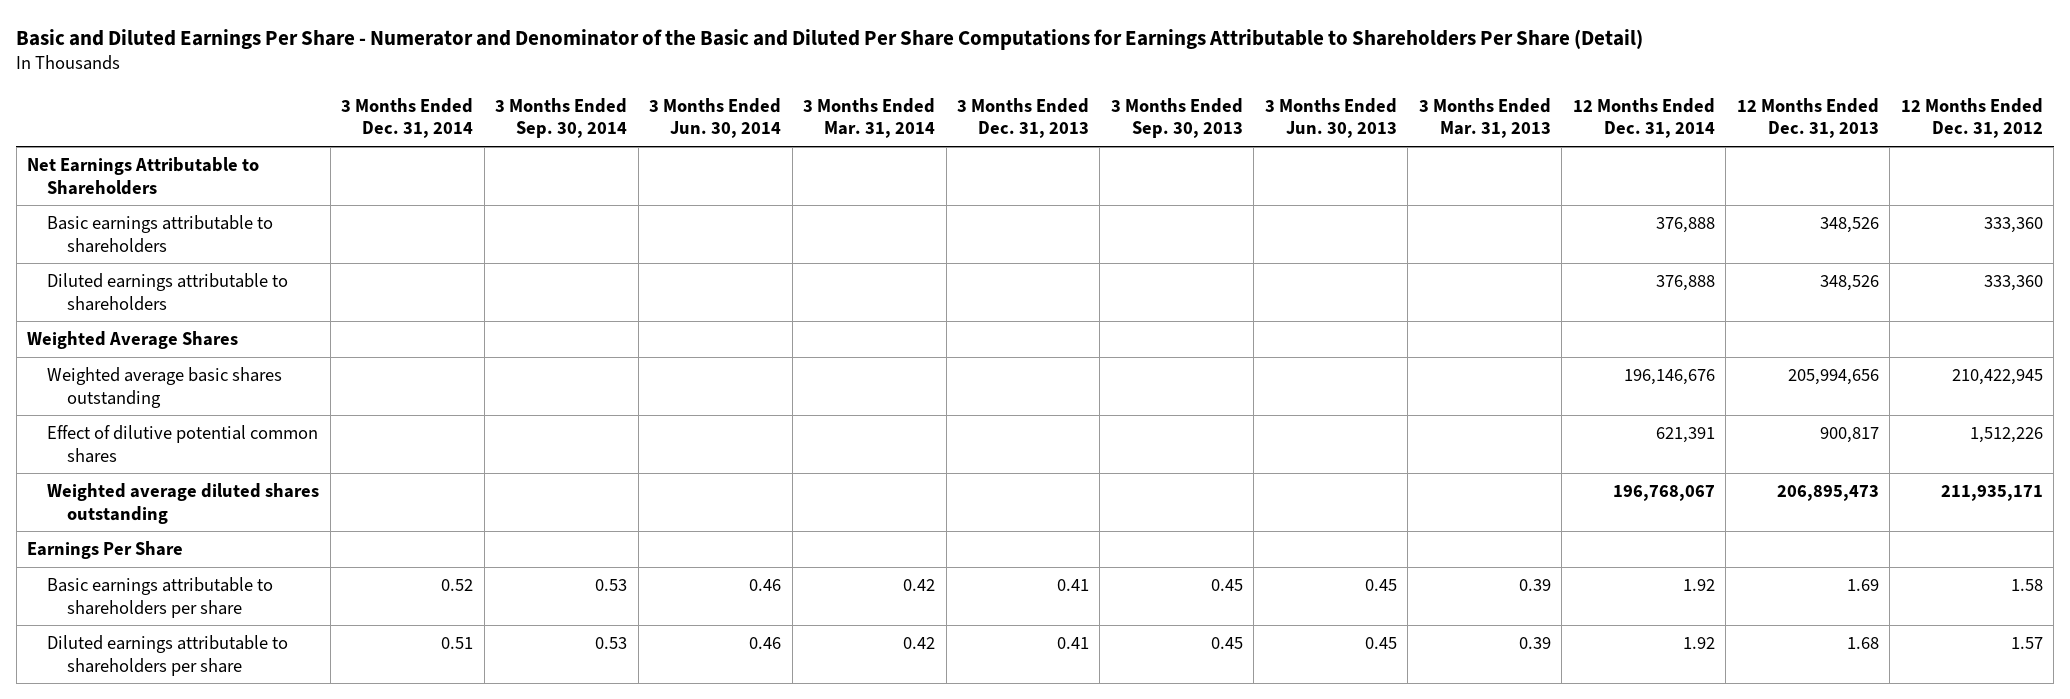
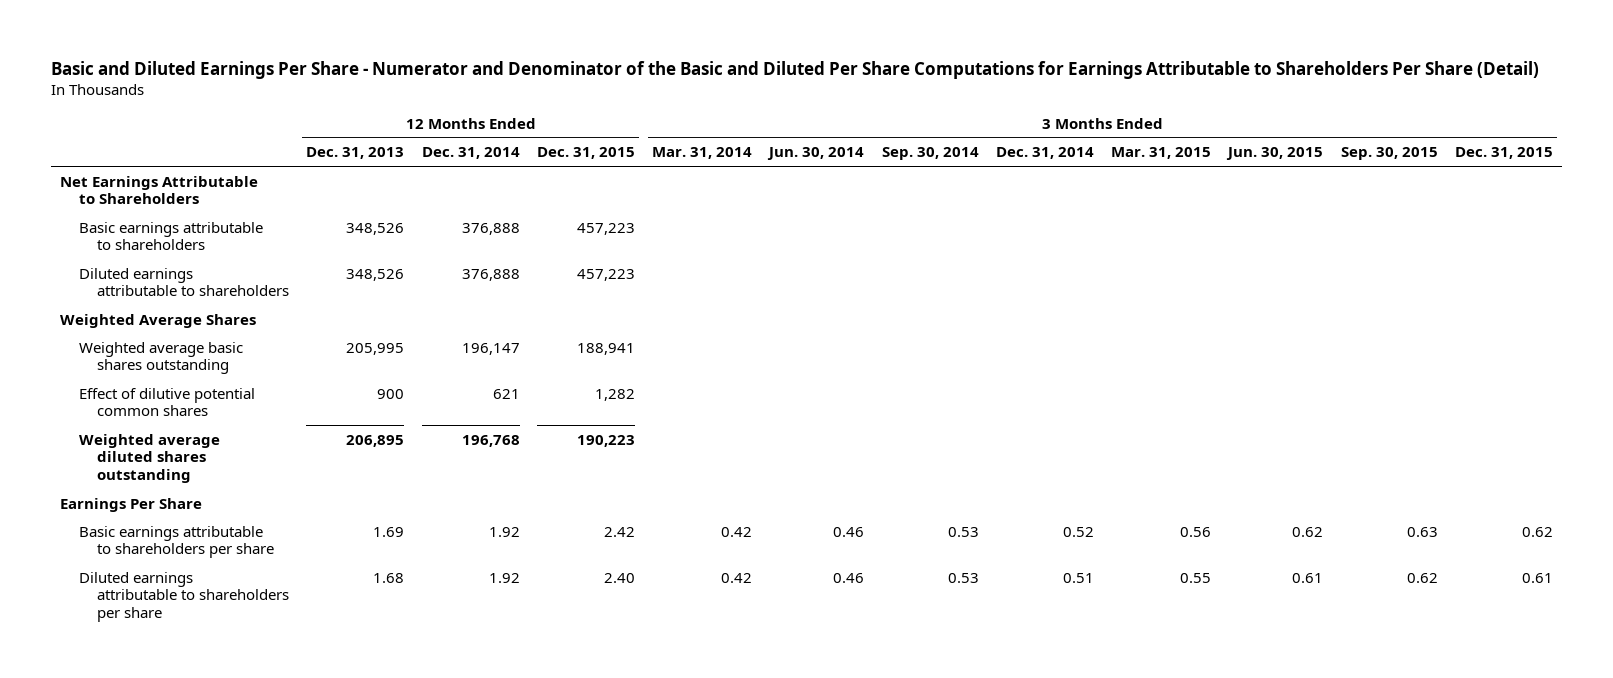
- | 3 Months Ended Dec. 31, 2014 | 3 Months Ended Sep. 30, 2014 | 3 Months Ended Jun. 30, 2014 | 3 Months Ended Mar. 31, 2014 | 3 Months Ended Dec. 31, 2013 | 3 Months Ended Sep. 30, 2013 | 3 Months Ended Jun. 30, 2013 | 3 Months Ended Mar. 31, 2013 | 12 Months Ended Dec. 31, 2014 | 12 Months Ended Dec. 31, 2013 | 12 Months Ended Dec. 31, 2012
+ | 12 Months Ended Dec. 31, 2013 | 12 Months Ended Dec. 31, 2014 | 12 Months Ended Dec. 31, 2015 | 3 Months Ended Mar. 31, 2014 | 3 Months Ended Jun. 30, 2014 | 3 Months Ended Sep. 30, 2014 | 3 Months Ended Dec. 31, 2014 | 3 Months Ended Mar. 31, 2015 | 3 Months Ended Jun. 30, 2015 | 3 Months Ended Sep. 30, 2015 | 3 Months Ended Dec. 31, 2015
- Weighted average basic shares outstanding | | | | | | | | | 196,146,676 | 205,994,656 | 210,422,945
- Effect of dilutive potential common shares | | | | | | | | | 621,391 | 900,817 | 1,512,226
- Weighted average diluted shares outstanding | | | | | | | | | 196,768,067 | 206,895,473 | 211,935,171
+ Weighted average basic shares outstanding | 205,995 | 196,147 | 188,941 | | | | | | | |
+ Effect of dilutive potential common shares | 900 | 621 | 1,282 | | | | | | | |
+ Weighted average diluted shares outstanding | 206,895 | 196,768 | 190,223 | | | | | | | |

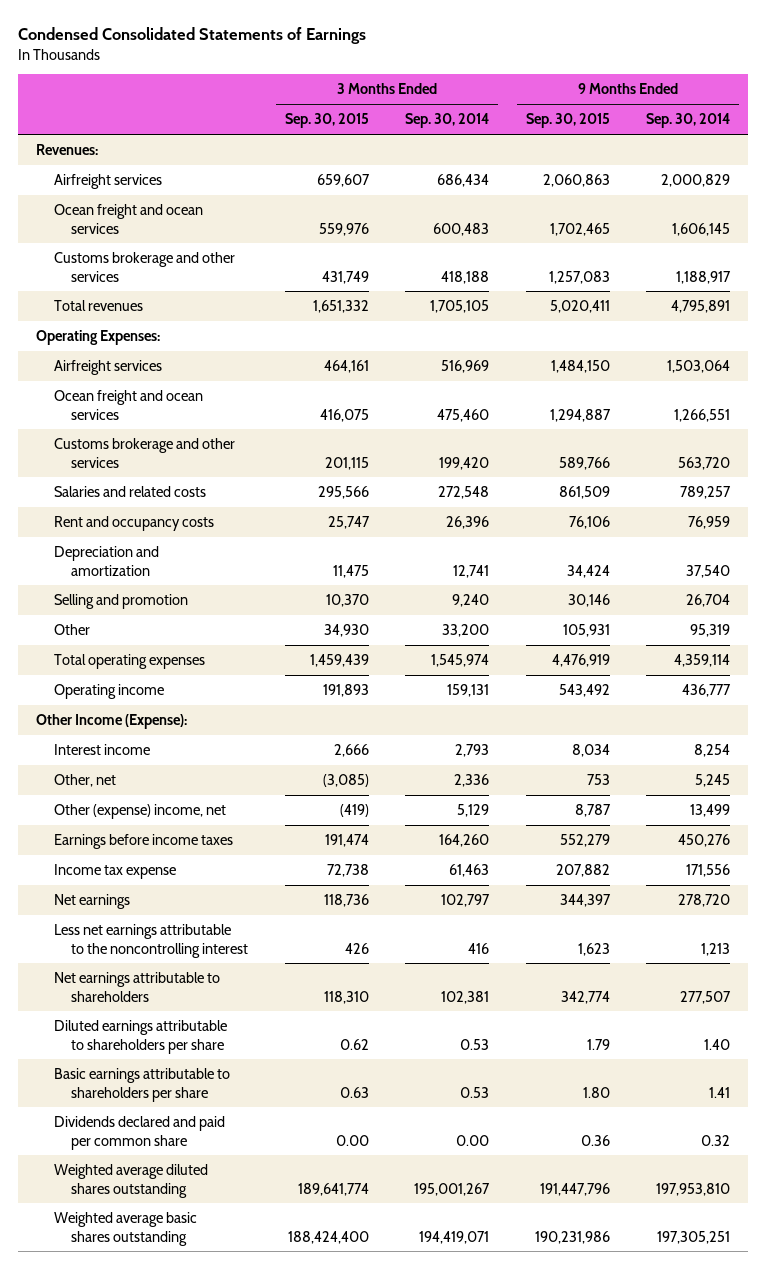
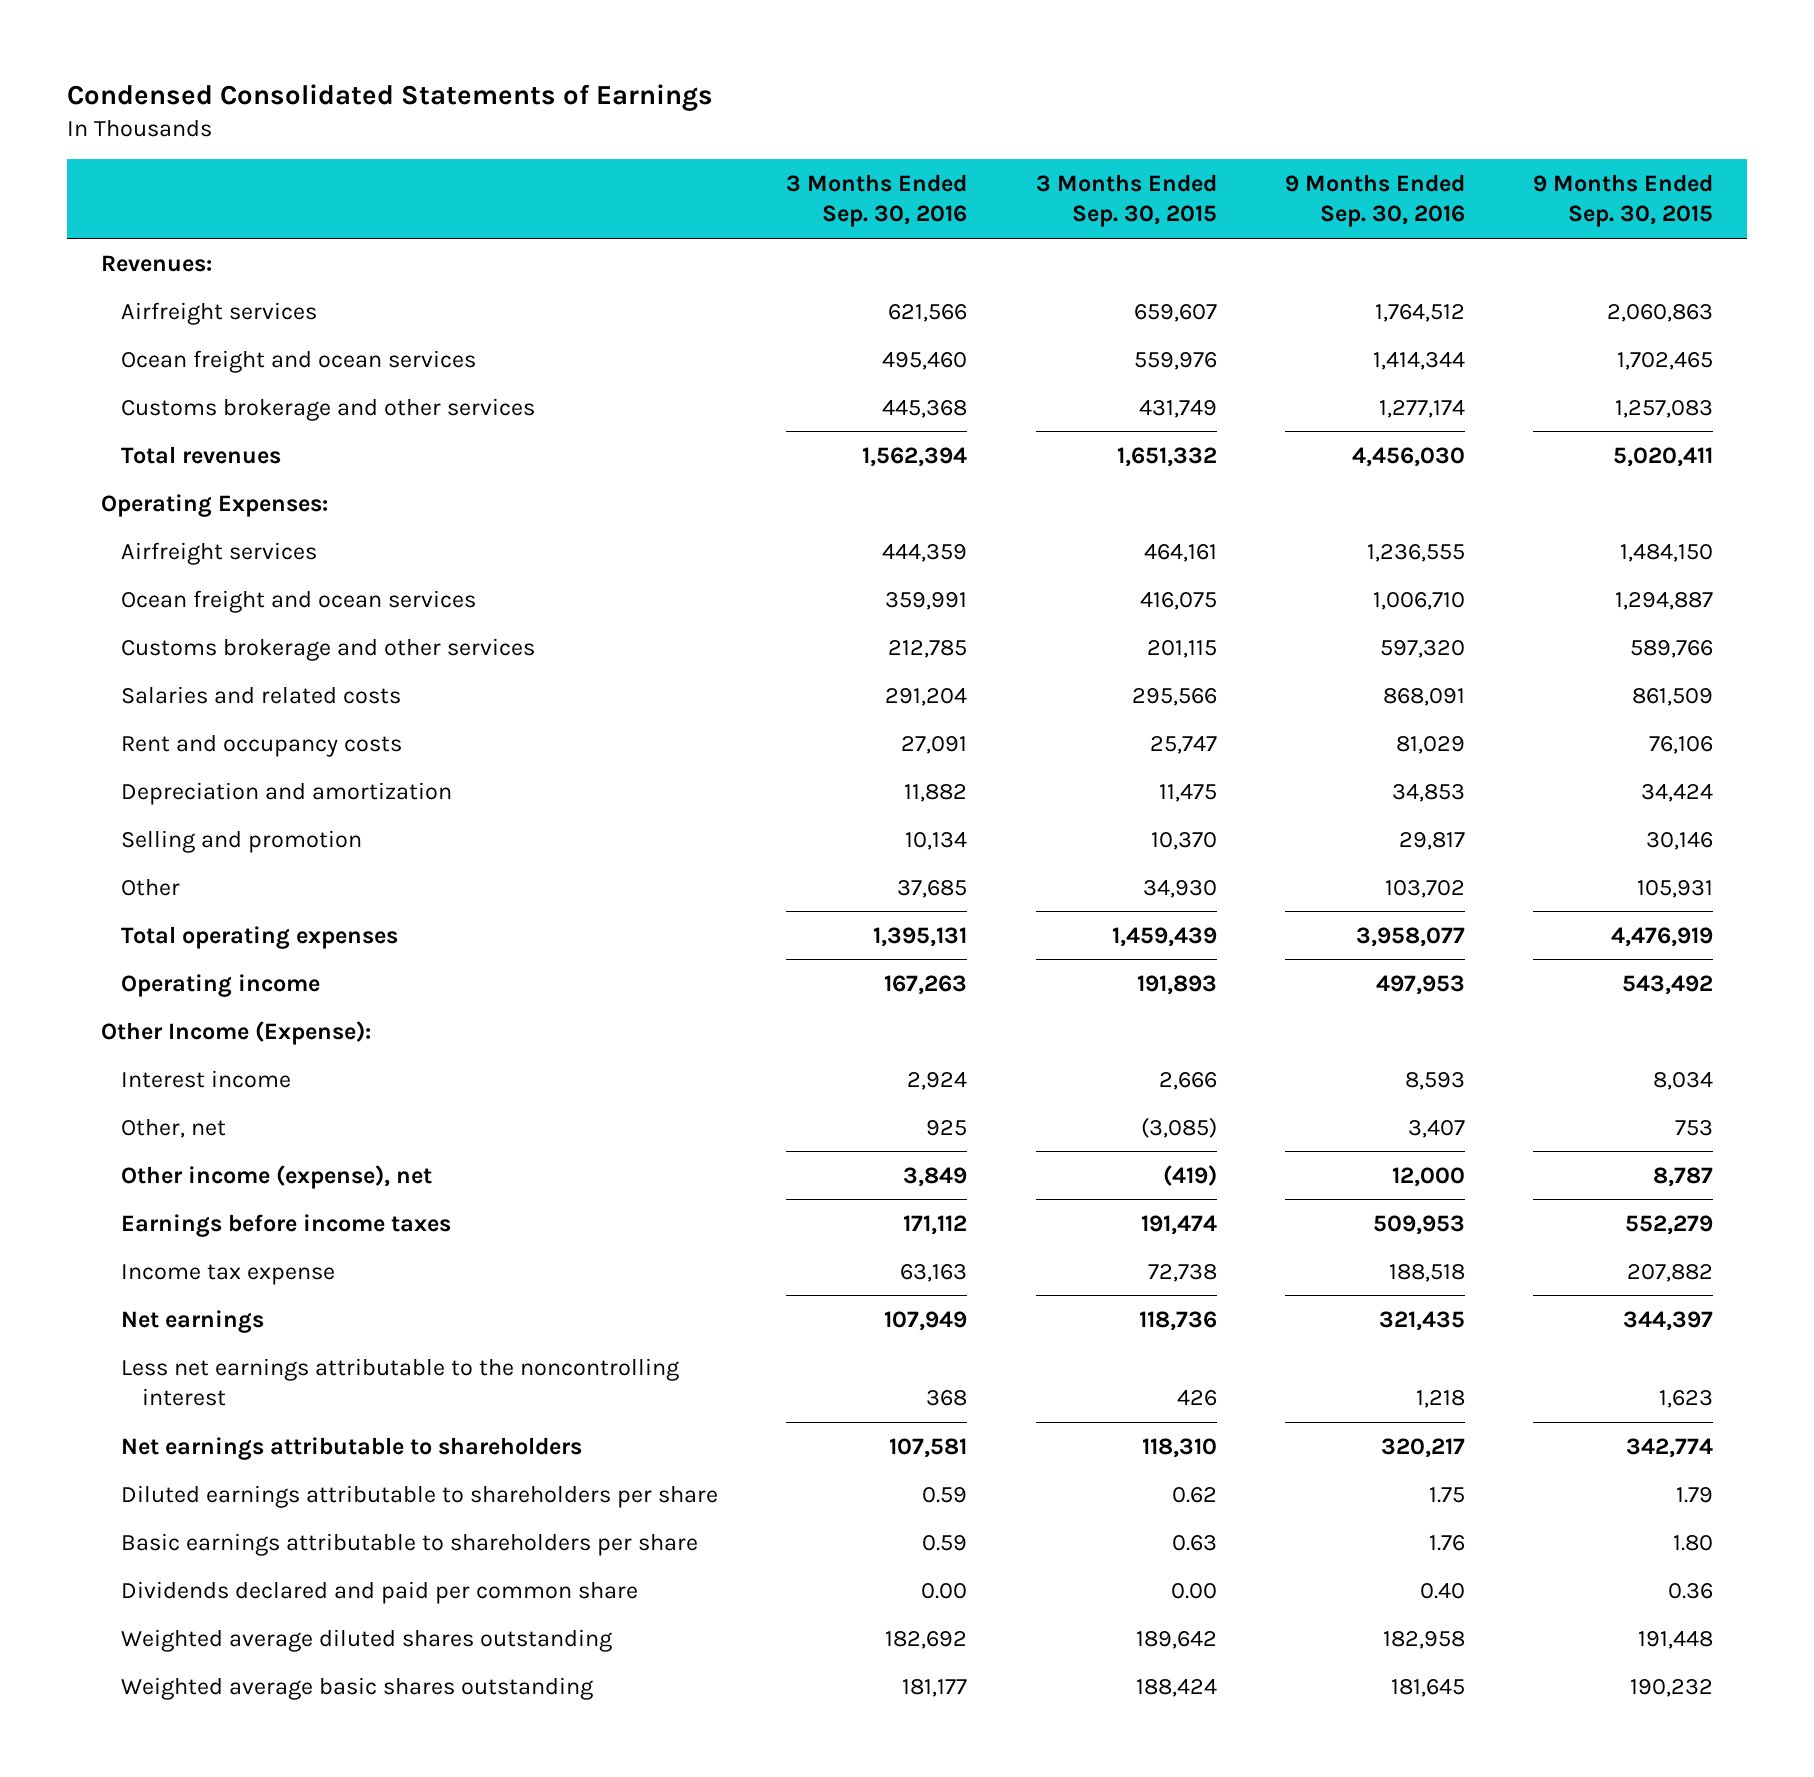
- | 3 Months Ended Sep. 30, 2015 | 3 Months Ended Sep. 30, 2014 | 9 Months Ended Sep. 30, 2015 | 9 Months Ended Sep. 30, 2014
+ | 3 Months Ended Sep. 30, 2016 | 3 Months Ended Sep. 30, 2015 | 9 Months Ended Sep. 30, 2016 | 9 Months Ended Sep. 30, 2015
- Other (expense) income, net | (419) | 5,129 | 8,787 | 13,499
+ Other income (expense), net | 3,849 | (419) | 12,000 | 8,787
- Weighted average diluted shares outstanding | 189,641,774 | 195,001,267 | 191,447,796 | 197,953,810
- Weighted average basic shares outstanding | 188,424,400 | 194,419,071 | 190,231,986 | 197,305,251
+ Weighted average diluted shares outstanding | 182,692 | 189,642 | 182,958 | 191,448
+ Weighted average basic shares outstanding | 181,177 | 188,424 | 181,645 | 190,232

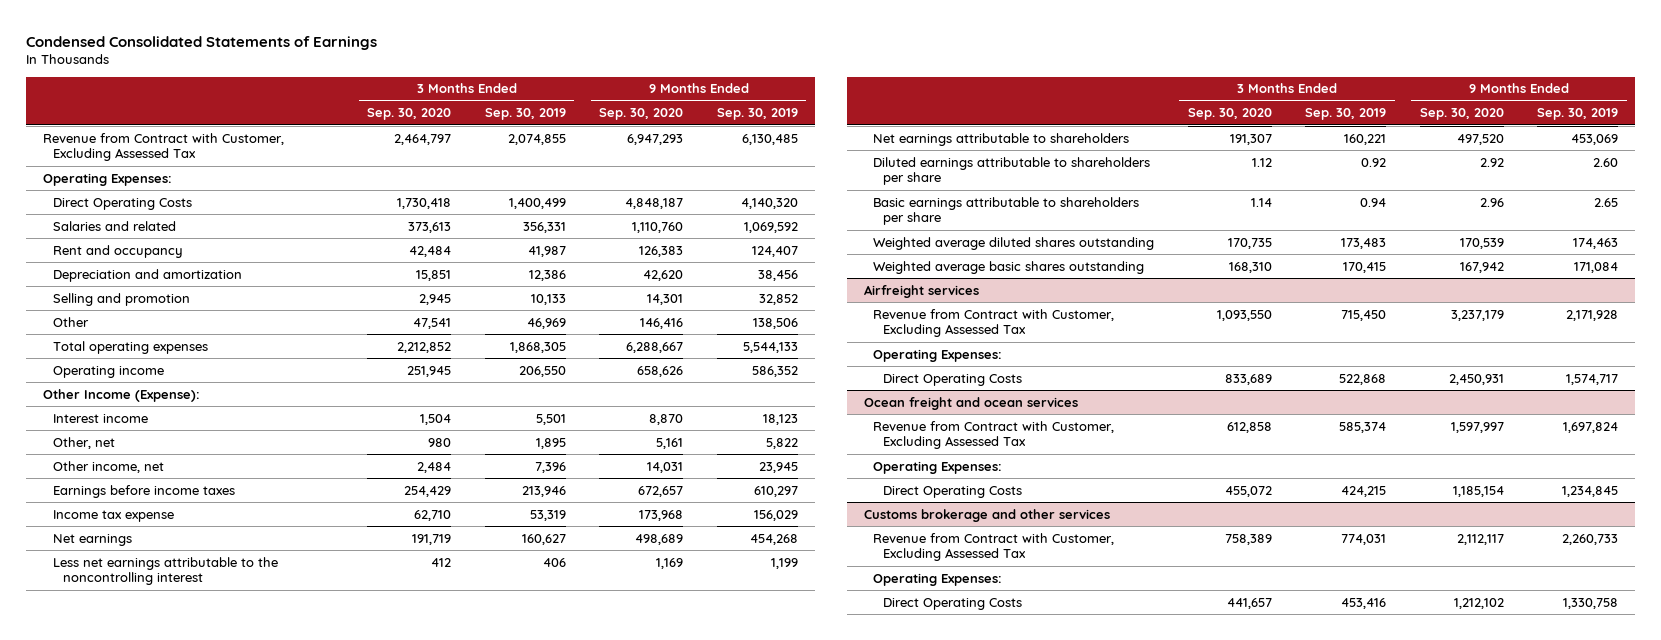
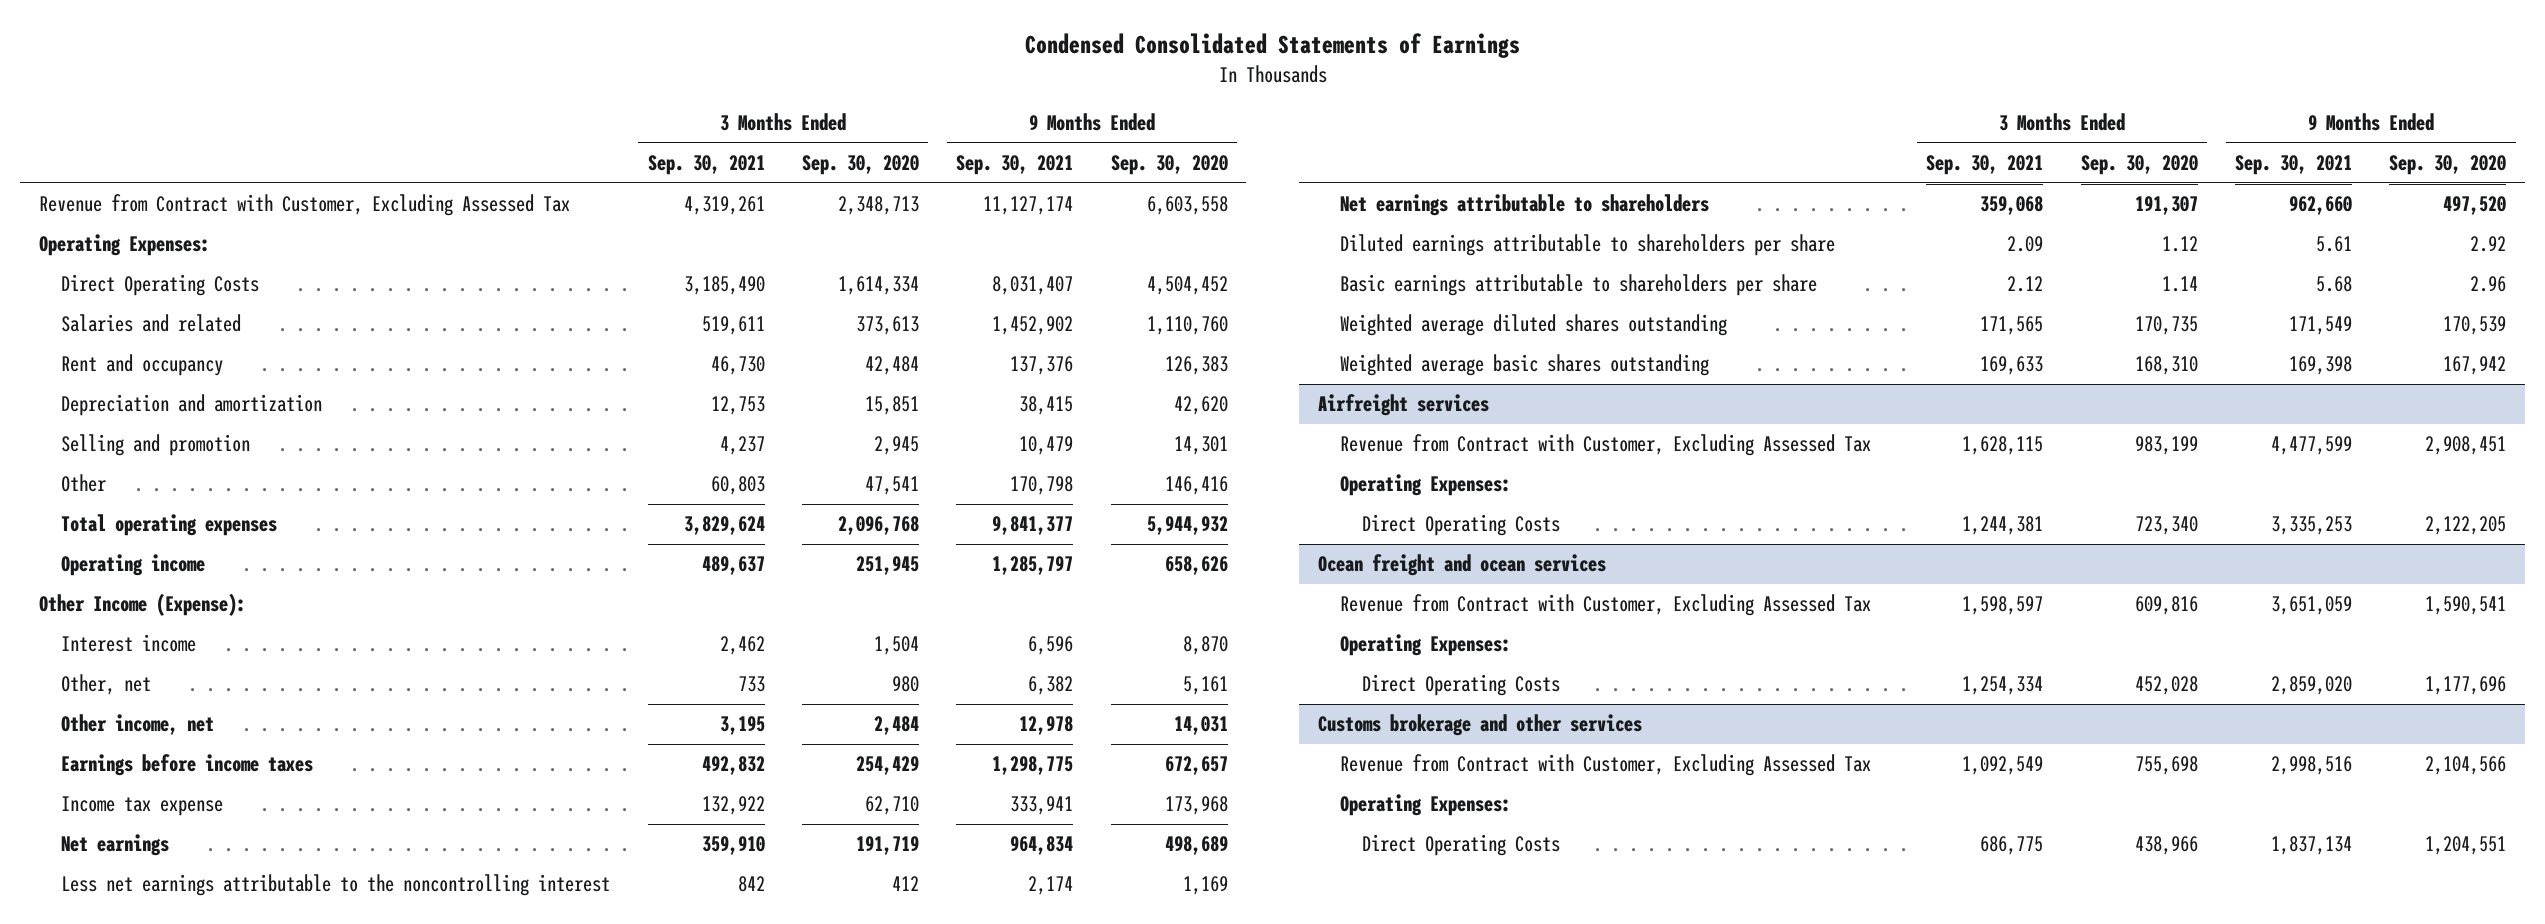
- | 3 Months Ended Sep. 30, 2020 | 3 Months Ended Sep. 30, 2019 | 9 Months Ended Sep. 30, 2020 | 9 Months Ended Sep. 30, 2019
+ | 3 Months Ended Sep. 30, 2021 | 3 Months Ended Sep. 30, 2020 | 9 Months Ended Sep. 30, 2021 | 9 Months Ended Sep. 30, 2020
- Revenue from Contract with Customer, Excluding Assessed Tax | 2,464,797 | 2,074,855 | 6,947,293 | 6,130,485
+ Revenue from Contract with Customer, Excluding Assessed Tax | 4,319,261 | 2,348,713 | 11,127,174 | 6,603,558
- Direct Operating Costs | 1,730,418 | 1,400,499 | 4,848,187 | 4,140,320
+ Direct Operating Costs | 3,185,490 | 1,614,334 | 8,031,407 | 4,504,452
- Total operating expenses | 2,212,852 | 1,868,305 | 6,288,667 | 5,544,133
+ Total operating expenses | 3,829,624 | 2,096,768 | 9,841,377 | 5,944,932
@ Airfreight services
- Revenue from Contract with Customer, Excluding Assessed Tax | 1,093,550 | 715,450 | 3,237,179 | 2,171,928
+ Revenue from Contract with Customer, Excluding Assessed Tax | 1,628,115 | 983,199 | 4,477,599 | 2,908,451
- Direct Operating Costs | 833,689 | 522,868 | 2,450,931 | 1,574,717
+ Direct Operating Costs | 1,244,381 | 723,340 | 3,335,253 | 2,122,205
@ Ocean freight and ocean services
- Revenue from Contract with Customer, Excluding Assessed Tax | 612,858 | 585,374 | 1,597,997 | 1,697,824
+ Revenue from Contract with Customer, Excluding Assessed Tax | 1,598,597 | 609,816 | 3,651,059 | 1,590,541
- Direct Operating Costs | 455,072 | 424,215 | 1,185,154 | 1,234,845
+ Direct Operating Costs | 1,254,334 | 452,028 | 2,859,020 | 1,177,696
@ Customs brokerage and other services
- Revenue from Contract with Customer, Excluding Assessed Tax | 758,389 | 774,031 | 2,112,117 | 2,260,733
+ Revenue from Contract with Customer, Excluding Assessed Tax | 1,092,549 | 755,698 | 2,998,516 | 2,104,566
- Direct Operating Costs | 441,657 | 453,416 | 1,212,102 | 1,330,758
+ Direct Operating Costs | 686,775 | 438,966 | 1,837,134 | 1,204,551

